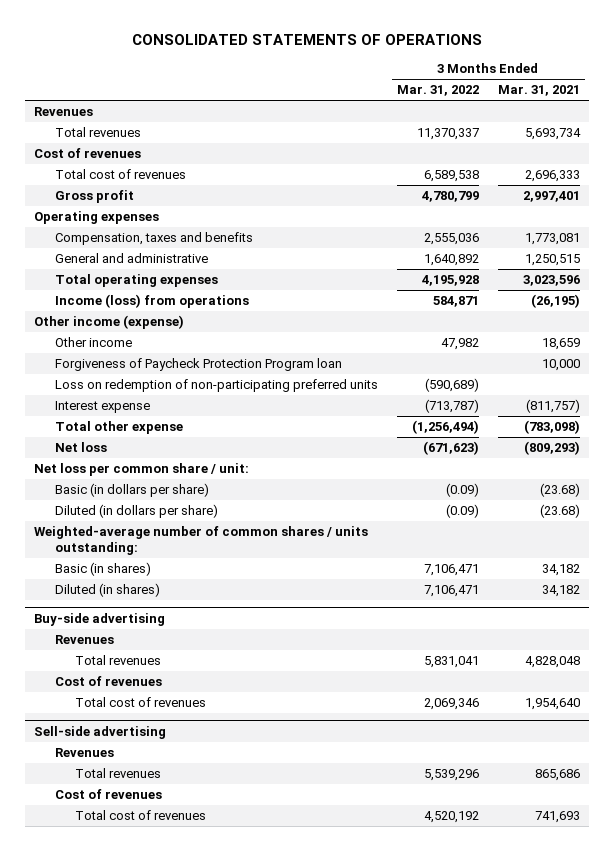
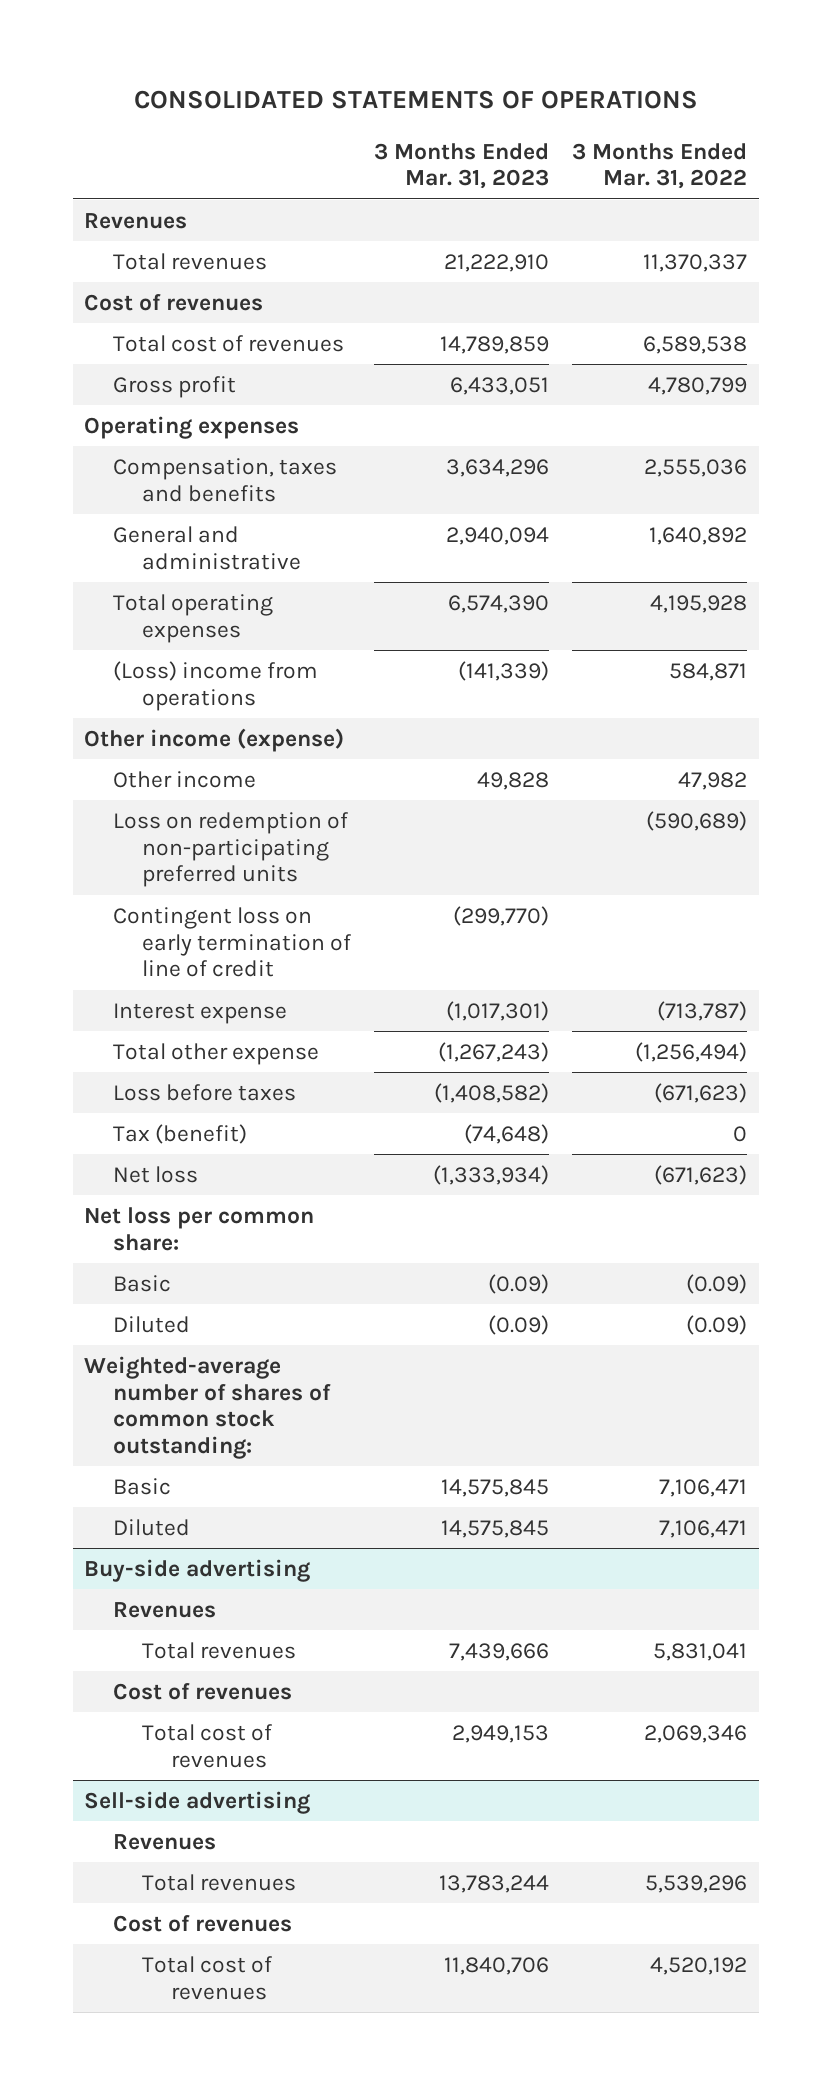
- | 3 Months Ended Mar. 31, 2022 | 3 Months Ended Mar. 31, 2021
+ | 3 Months Ended Mar. 31, 2023 | 3 Months Ended Mar. 31, 2022
- Income (loss) from operations | 584,871 | (26,195)
+ (Loss) income from operations | (141,339) | 584,871
- Forgiveness of Paycheck Protection Program loan | | 10,000
+ Contingent loss on early termination of line of credit | (299,770) |
+ Loss before taxes | (1,408,582) | (671,623)
+ Tax (benefit) | (74,648) | 0
- Net loss per common share / unit:
- Basic (in dollars per share) | (0.09) | (23.68)
- Diluted (in dollars per share) | (0.09) | (23.68)
- Weighted-average number of common shares / units outstanding:
- Basic (in shares) | 7,106,471 | 34,182
- Diluted (in shares) | 7,106,471 | 34,182
+ Net loss per common share:
+ Basic | (0.09) | (0.09)
+ Diluted | (0.09) | (0.09)
+ Weighted-average number of shares of common stock outstanding:
+ Basic | 14,575,845 | 7,106,471
+ Diluted | 14,575,845 | 7,106,471

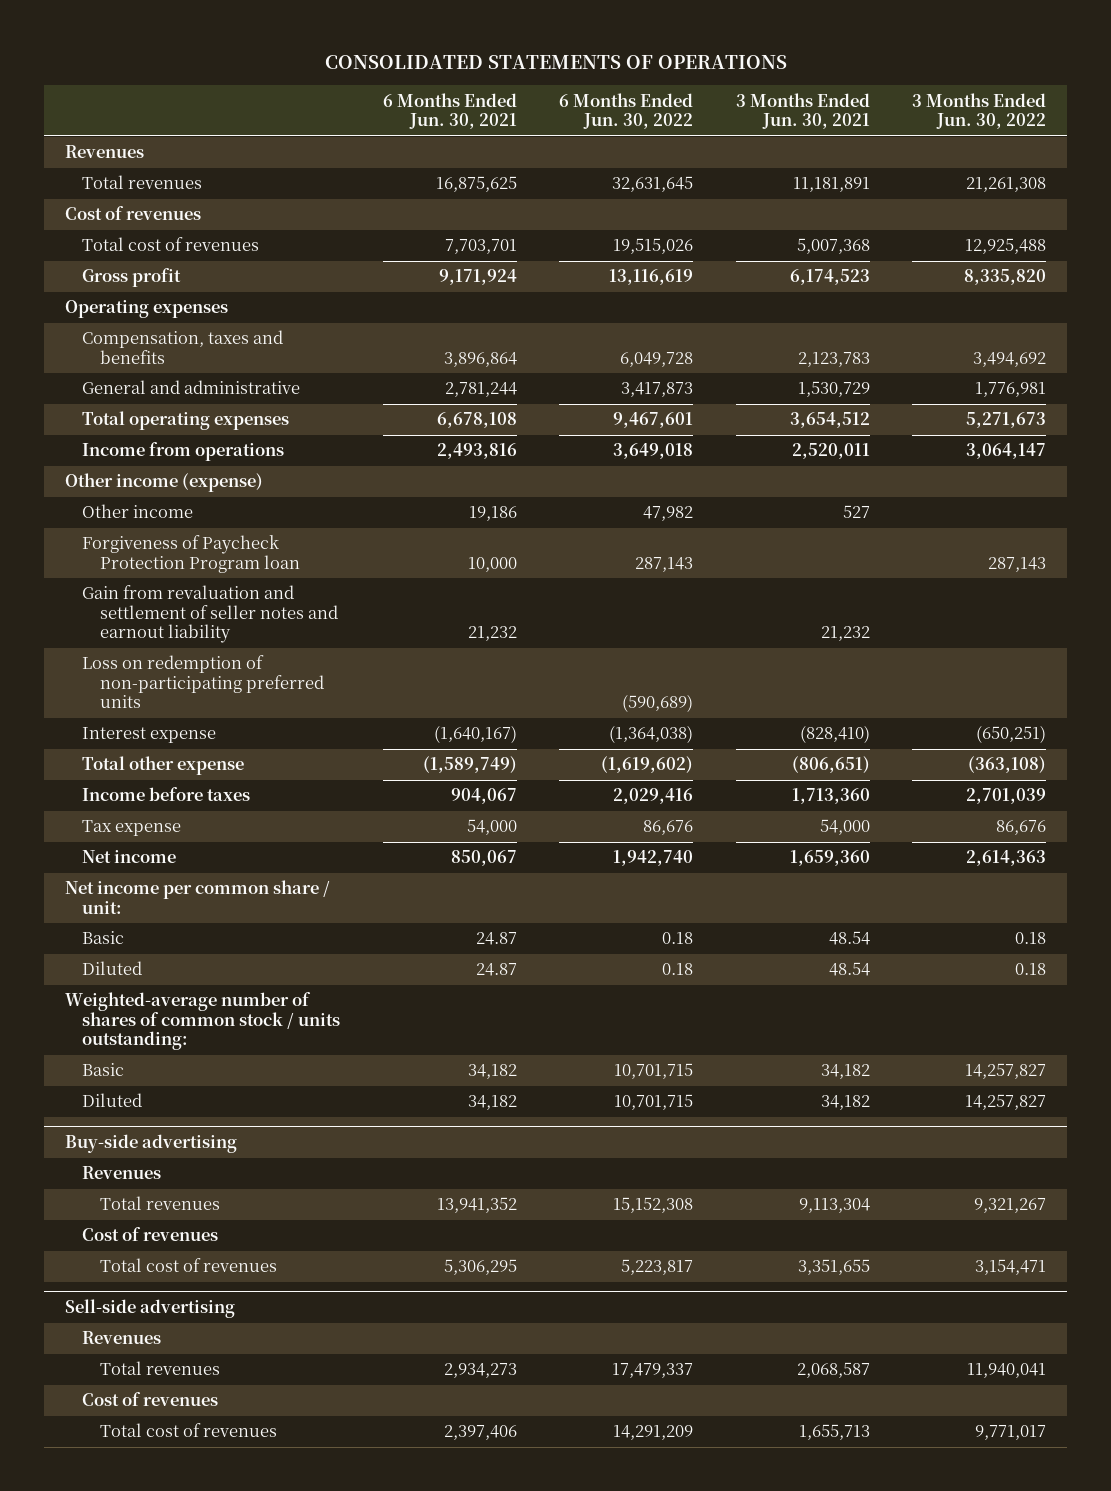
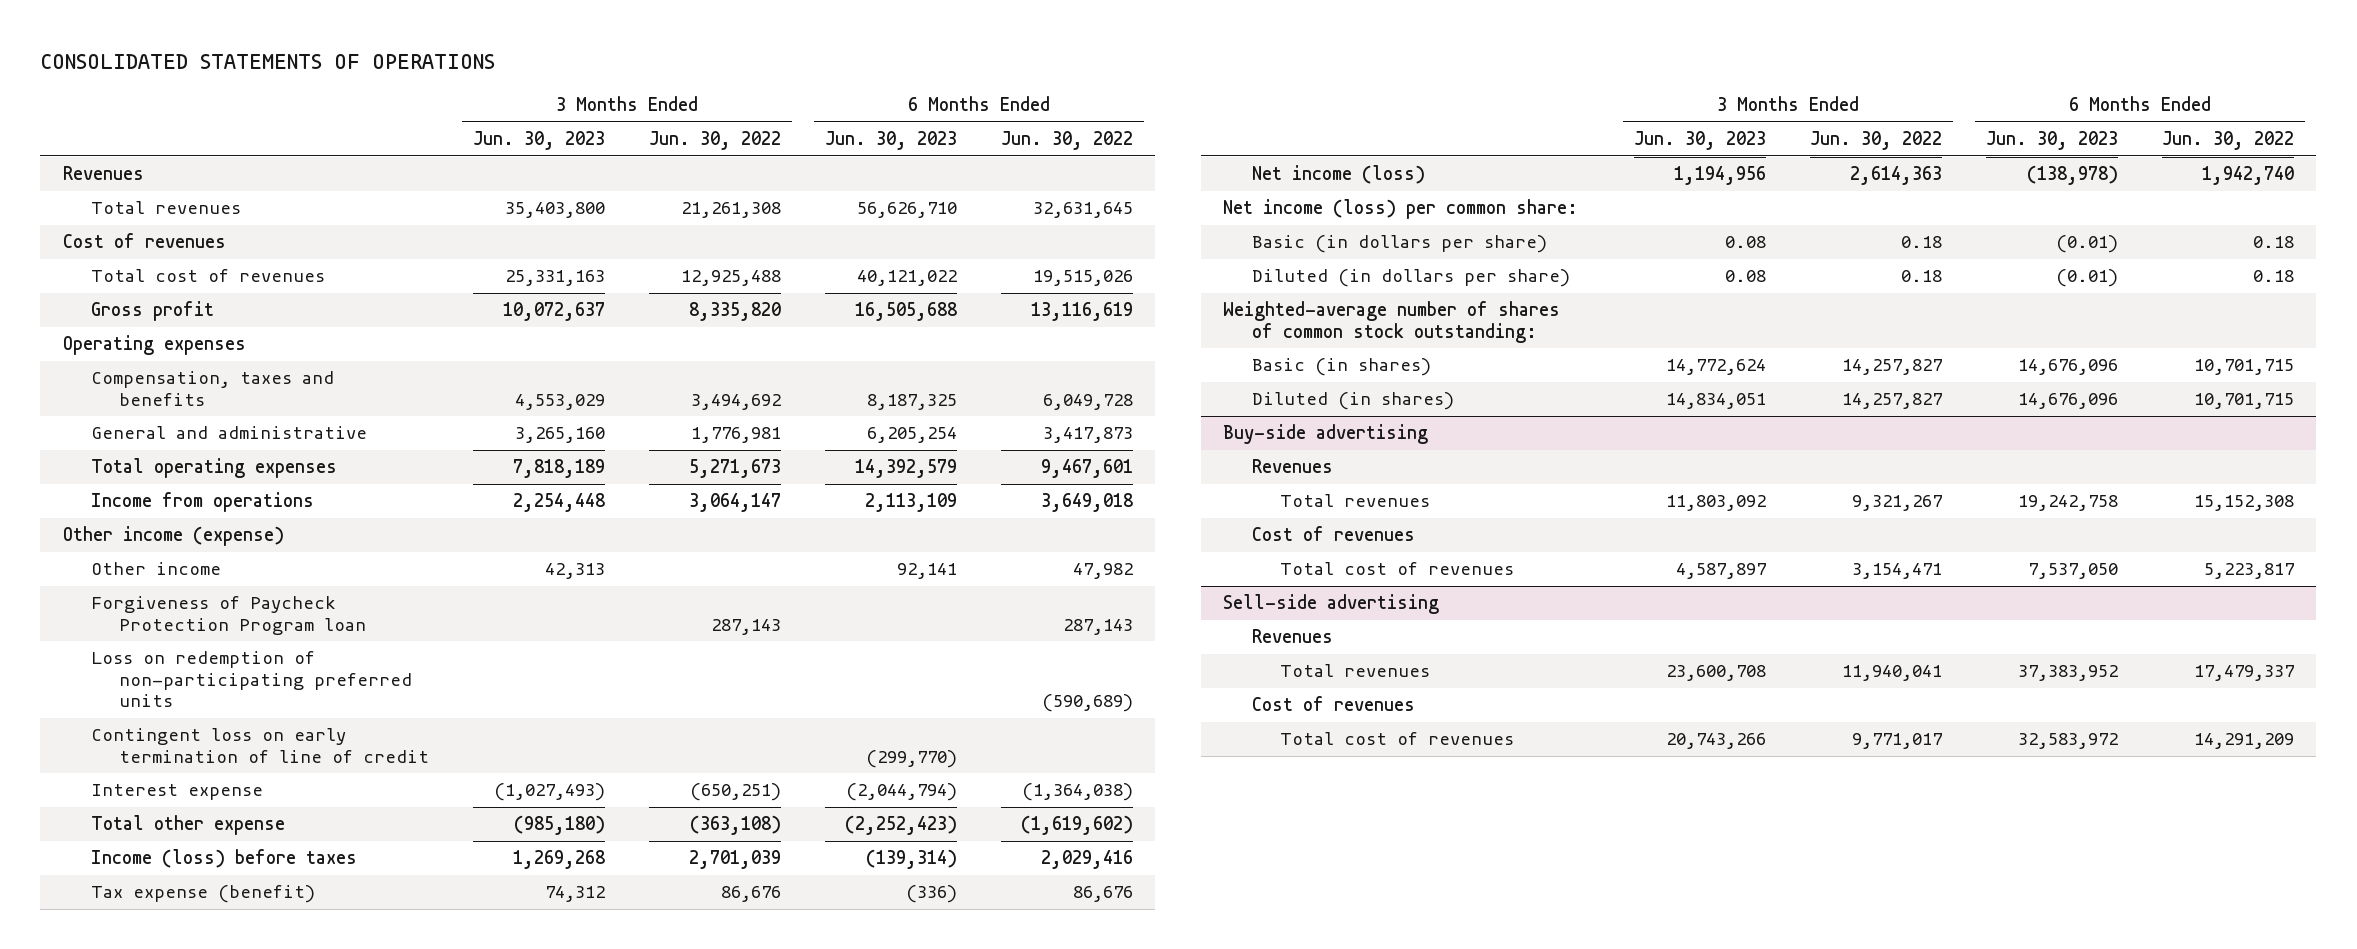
- | 6 Months Ended Jun. 30, 2021 | 6 Months Ended Jun. 30, 2022 | 3 Months Ended Jun. 30, 2021 | 3 Months Ended Jun. 30, 2022
+ | 3 Months Ended Jun. 30, 2023 | 3 Months Ended Jun. 30, 2022 | 6 Months Ended Jun. 30, 2023 | 6 Months Ended Jun. 30, 2022
- Gain from revaluation and settlement of seller notes and earnout liability | 21,232 | | 21,232 |
+ Contingent loss on early termination of line of credit | | | (299,770) |
- Income before taxes | 904,067 | 2,029,416 | 1,713,360 | 2,701,039
- Tax expense | 54,000 | 86,676 | 54,000 | 86,676
- Net income | 850,067 | 1,942,740 | 1,659,360 | 2,614,363
- Net income per common share / unit:
- Basic | 24.87 | 0.18 | 48.54 | 0.18
- Diluted | 24.87 | 0.18 | 48.54 | 0.18
- Weighted-average number of shares of common stock / units outstanding:
- Basic | 34,182 | 10,701,715 | 34,182 | 14,257,827
- Diluted | 34,182 | 10,701,715 | 34,182 | 14,257,827
+ Income (loss) before taxes | 1,269,268 | 2,701,039 | (139,314) | 2,029,416
+ Tax expense (benefit) | 74,312 | 86,676 | (336) | 86,676
+ Net income (loss) | 1,194,956 | 2,614,363 | (138,978) | 1,942,740
+ Net income (loss) per common share:
+ Basic (in dollars per share) | 0.08 | 0.18 | (0.01) | 0.18
+ Diluted (in dollars per share) | 0.08 | 0.18 | (0.01) | 0.18
+ Weighted-average number of shares of common stock outstanding:
+ Basic (in shares) | 14,772,624 | 14,257,827 | 14,676,096 | 10,701,715
+ Diluted (in shares) | 14,834,051 | 14,257,827 | 14,676,096 | 10,701,715

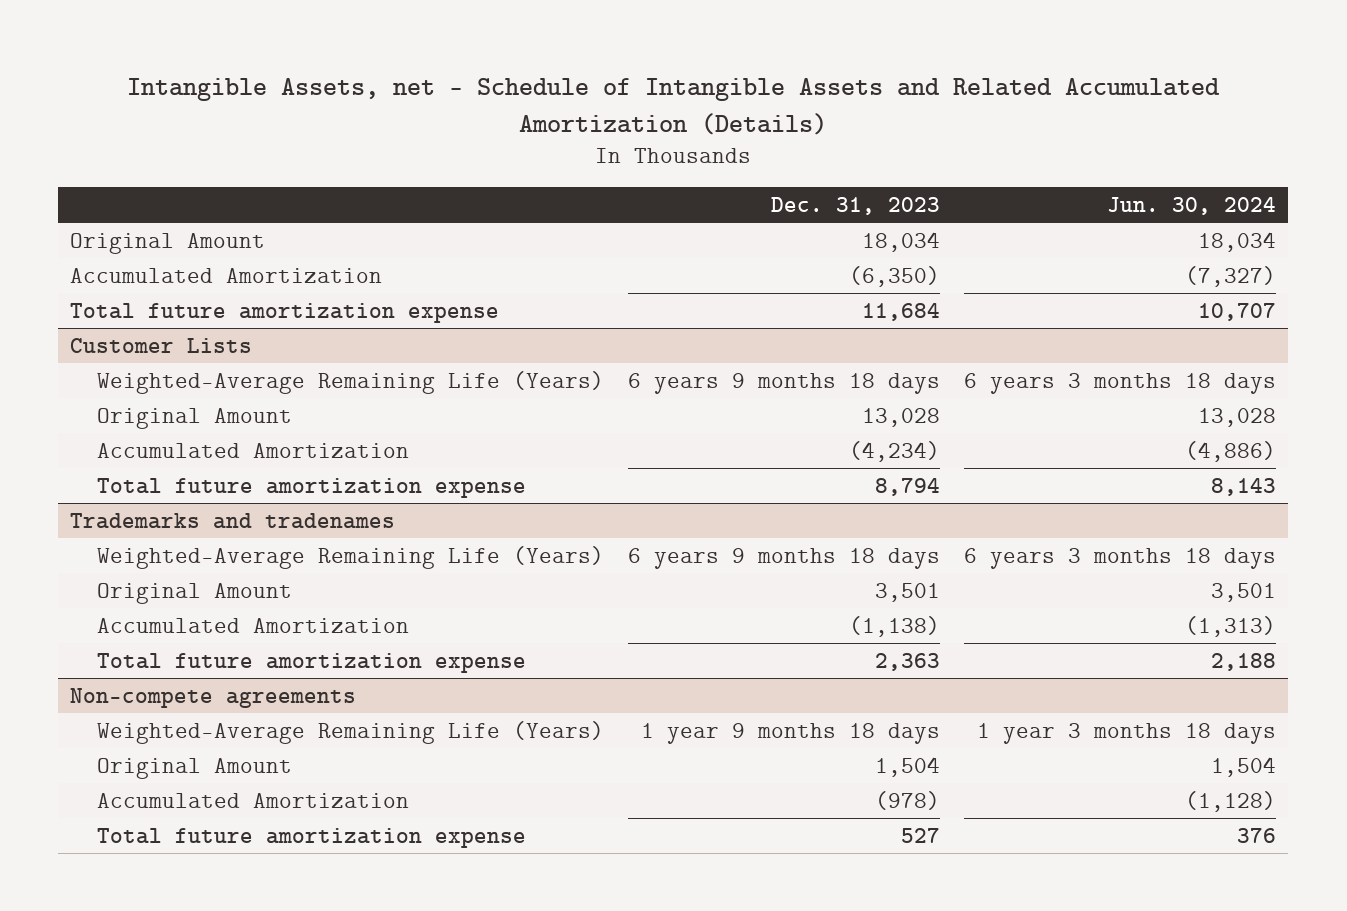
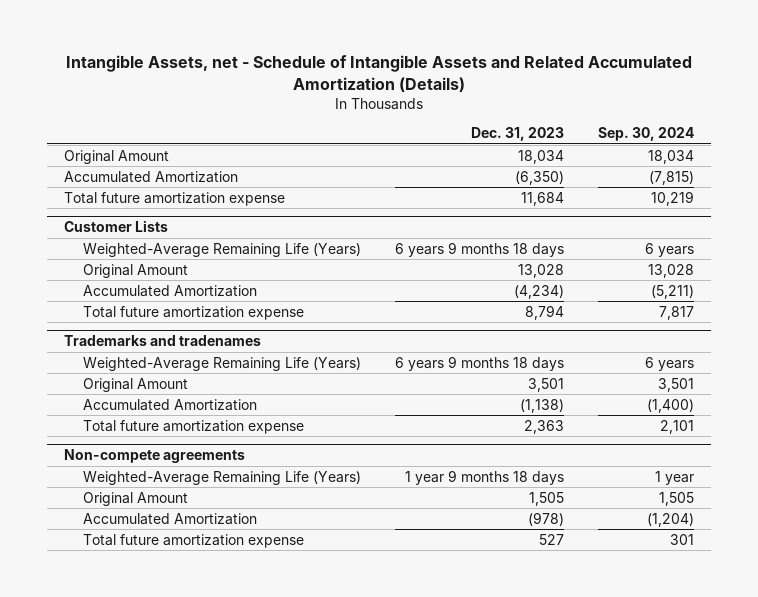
- | Dec. 31, 2023 | Jun. 30, 2024
+ | Dec. 31, 2023 | Sep. 30, 2024
@ Non-compete agreements
- Original Amount | 1,504 | 1,504
+ Original Amount | 1,505 | 1,505

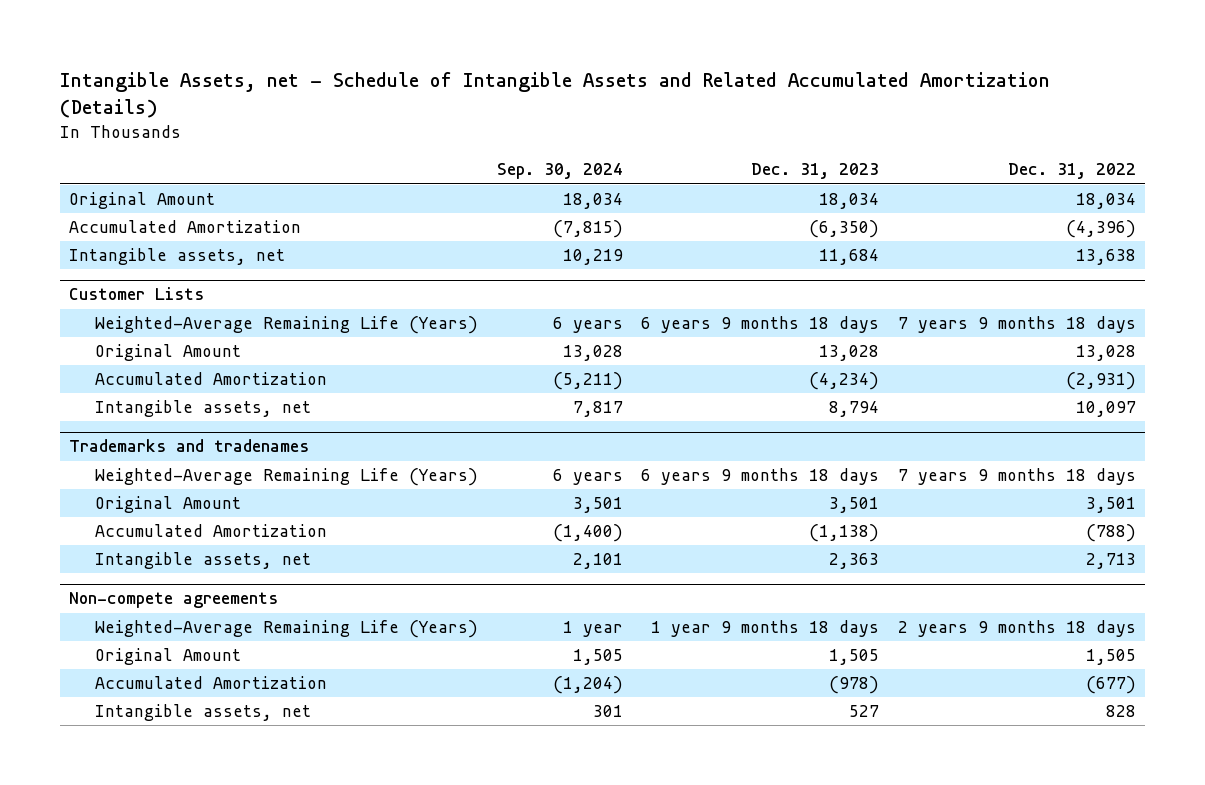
- | Dec. 31, 2023 | Sep. 30, 2024
+ | Sep. 30, 2024 | Dec. 31, 2023 | Dec. 31, 2022
- Total future amortization expense | 11,684 | 10,219
+ Intangible assets, net | 10,219 | 11,684 | 13,638
@ Customer Lists
- Total future amortization expense | 8,794 | 7,817
+ Intangible assets, net | 7,817 | 8,794 | 10,097
@ Trademarks and tradenames
- Total future amortization expense | 2,363 | 2,101
+ Intangible assets, net | 2,101 | 2,363 | 2,713
@ Non-compete agreements
- Total future amortization expense | 527 | 301
+ Intangible assets, net | 301 | 527 | 828

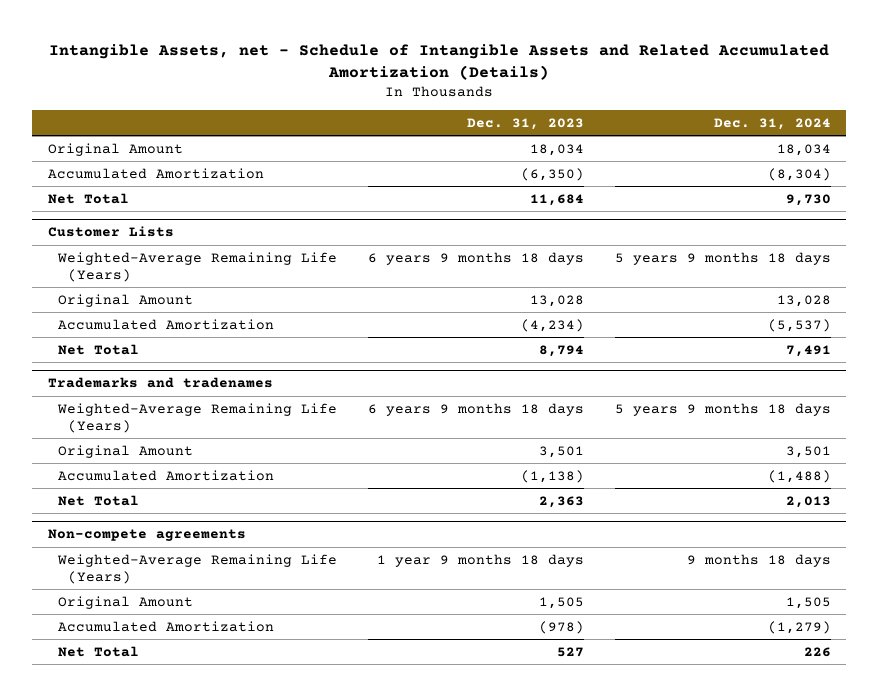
- | Sep. 30, 2024 | Dec. 31, 2023 | Dec. 31, 2022
+ | Dec. 31, 2023 | Dec. 31, 2024
- Intangible assets, net | 10,219 | 11,684 | 13,638
+ Net Total | 11,684 | 9,730
@ Customer Lists
- Intangible assets, net | 7,817 | 8,794 | 10,097
+ Net Total | 8,794 | 7,491
@ Trademarks and tradenames
- Intangible assets, net | 2,101 | 2,363 | 2,713
+ Net Total | 2,363 | 2,013
@ Non-compete agreements
- Intangible assets, net | 301 | 527 | 828
+ Net Total | 527 | 226

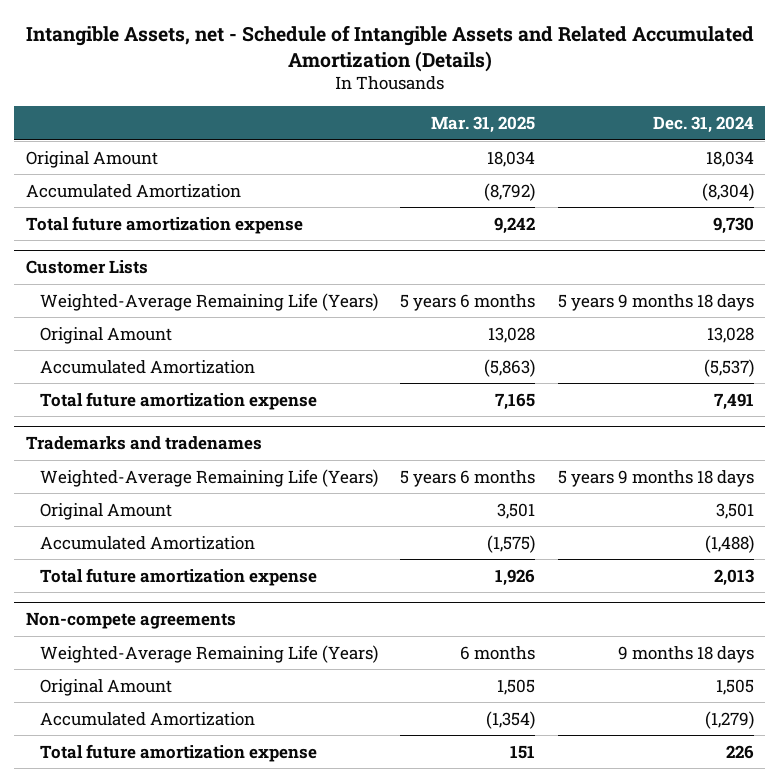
- | Dec. 31, 2023 | Dec. 31, 2024
+ | Mar. 31, 2025 | Dec. 31, 2024
- Net Total | 11,684 | 9,730
+ Total future amortization expense | 9,242 | 9,730
@ Customer Lists
- Net Total | 8,794 | 7,491
+ Total future amortization expense | 7,165 | 7,491
@ Trademarks and tradenames
- Net Total | 2,363 | 2,013
+ Total future amortization expense | 1,926 | 2,013
@ Non-compete agreements
- Net Total | 527 | 226
+ Total future amortization expense | 151 | 226

